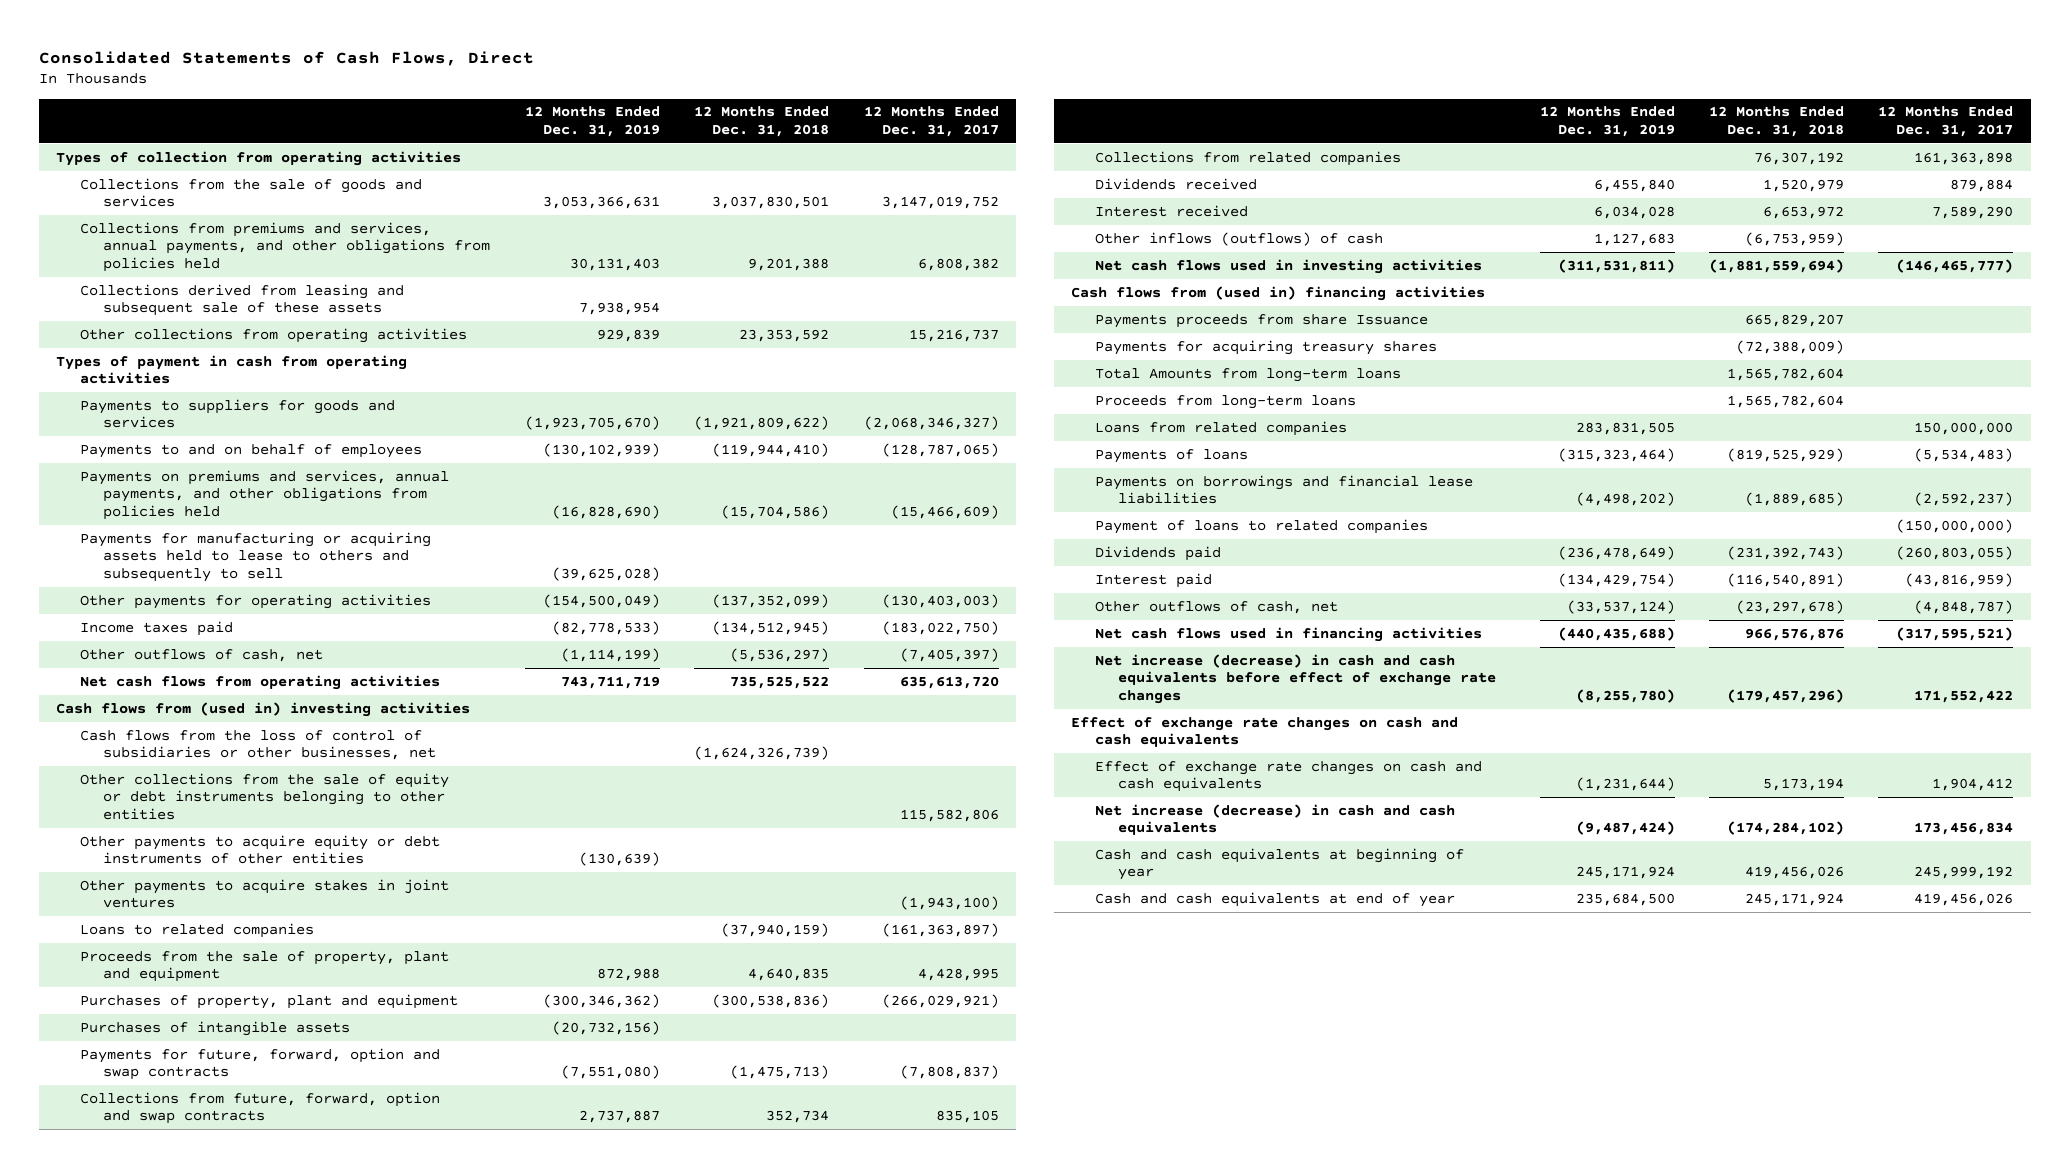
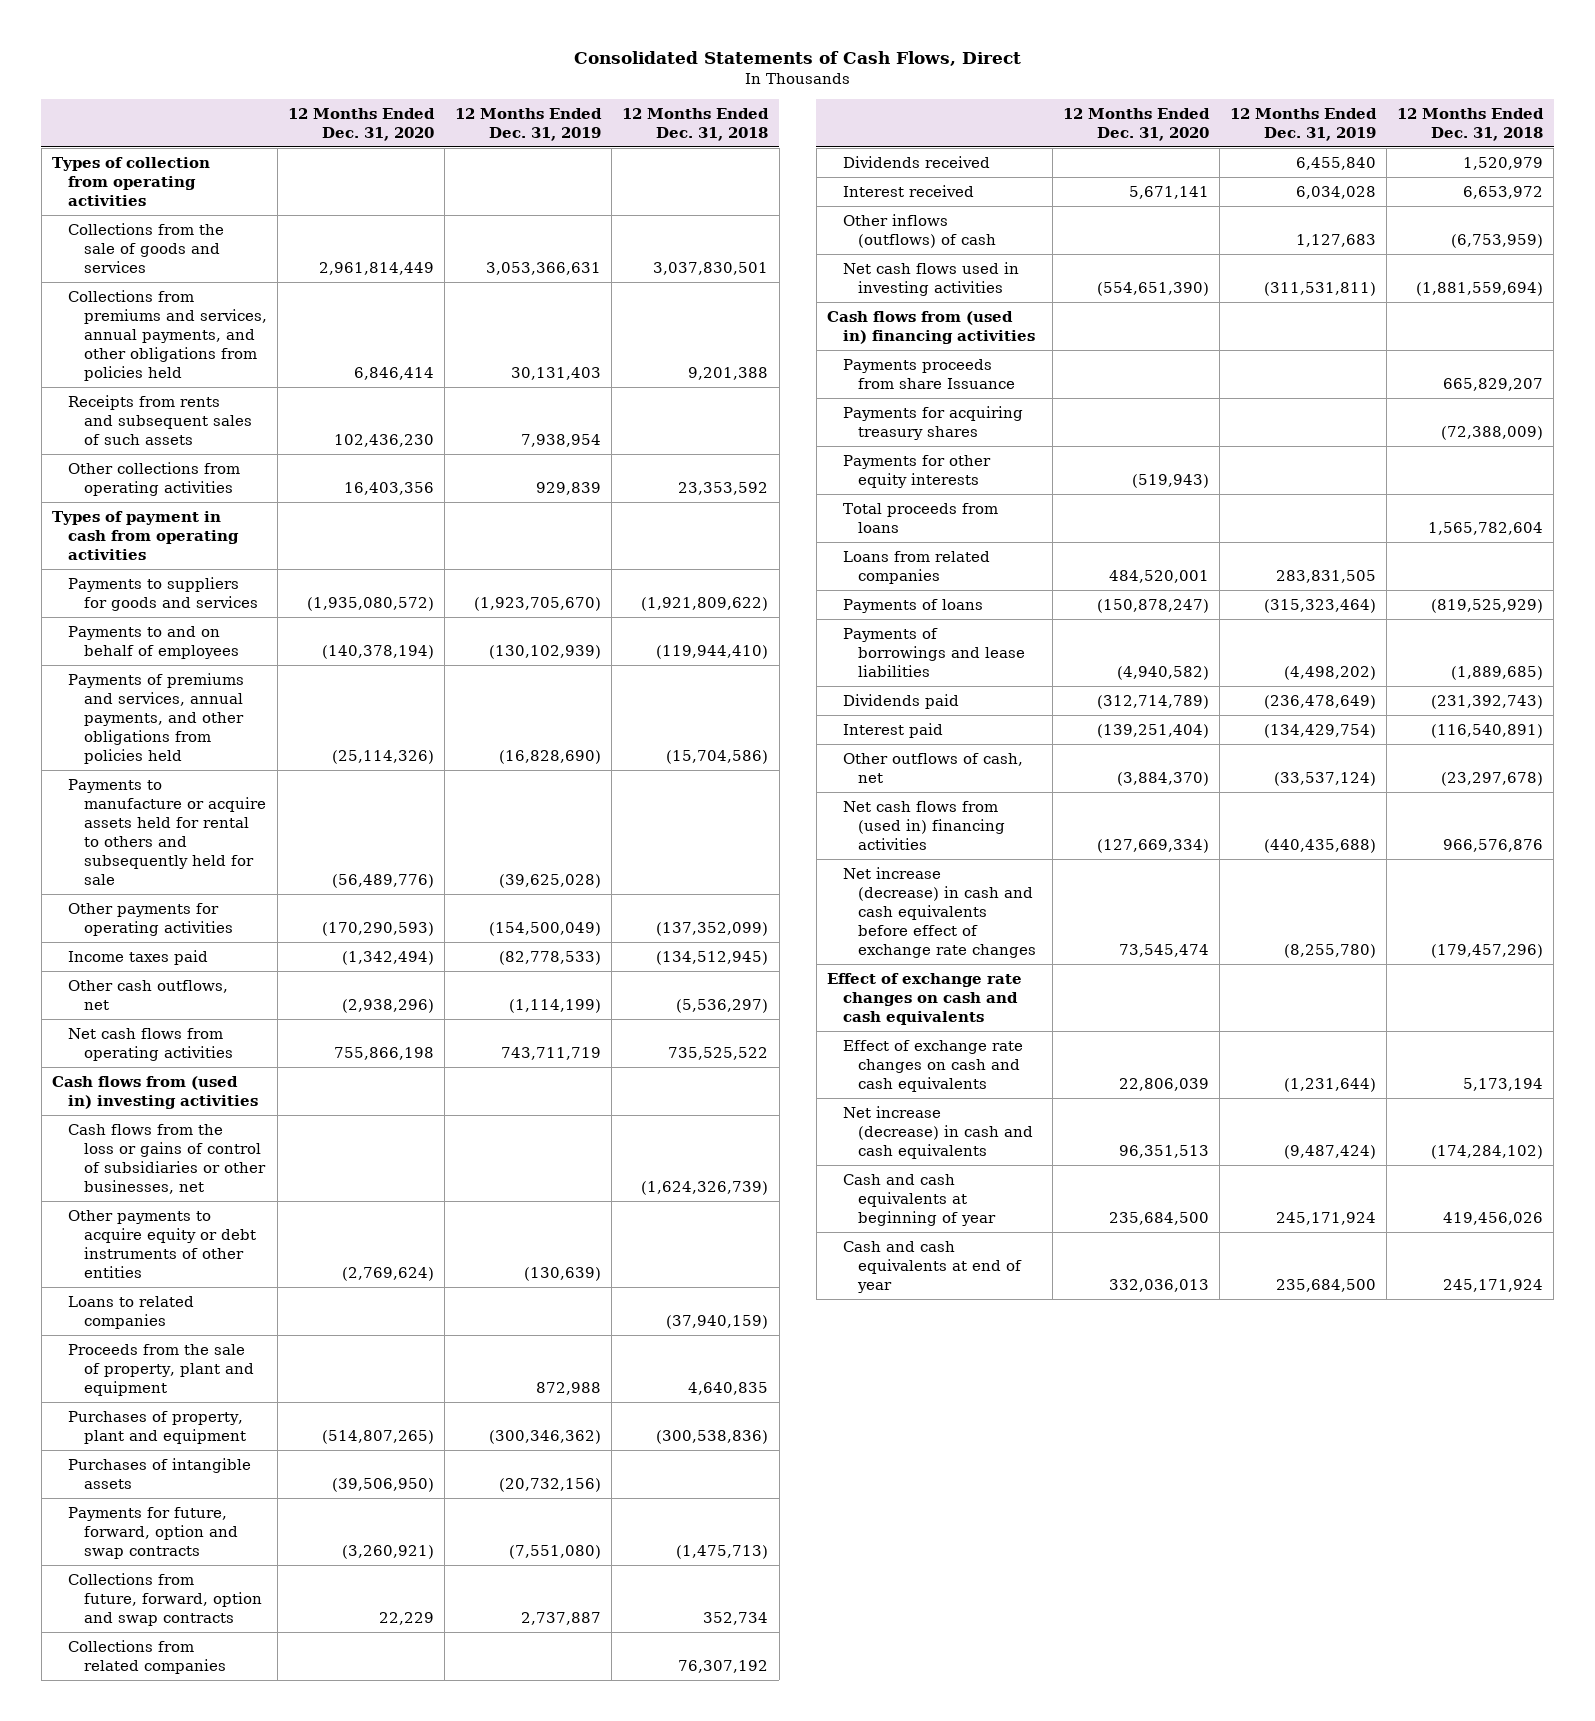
- | 12 Months Ended Dec. 31, 2019 | 12 Months Ended Dec. 31, 2018 | 12 Months Ended Dec. 31, 2017
+ | 12 Months Ended Dec. 31, 2020 | 12 Months Ended Dec. 31, 2019 | 12 Months Ended Dec. 31, 2018
- Collections derived from leasing and subsequent sale of these assets | 7,938,954 | |
+ Receipts from rents and subsequent sales of such assets | 102,436,230 | 7,938,954 |
- Payments on premiums and services, annual payments, and other obligations from policies held | (16,828,690) | (15,704,586) | (15,466,609)
- Payments for manufacturing or acquiring assets held to lease to others and subsequently to sell | (39,625,028) | |
+ Payments of premiums and services, annual payments, and other obligations from policies held | (25,114,326) | (16,828,690) | (15,704,586)
+ Payments to manufacture or acquire assets held for rental to others and subsequently held for sale | (56,489,776) | (39,625,028) |
- Other outflows of cash, net | (1,114,199) | (5,536,297) | (7,405,397)
+ Other cash outflows, net | (2,938,296) | (1,114,199) | (5,536,297)
- Cash flows from the loss of control of subsidiaries or other businesses, net | | (1,624,326,739) |
- Other collections from the sale of equity or debt instruments belonging to other entities | | | 115,582,806
+ Cash flows from the loss or gains of control of subsidiaries or other businesses, net | | | (1,624,326,739)
- Other payments to acquire stakes in joint ventures | | | (1,943,100)
- Total Amounts from long-term loans | | 1,565,782,604 |
- Proceeds from long-term loans | | 1,565,782,604 |
+ Payments for other equity interests | (519,943) | |
+ Total proceeds from loans | | | 1,565,782,604
- Payments on borrowings and financial lease liabilities | (4,498,202) | (1,889,685) | (2,592,237)
- Payment of loans to related companies | | | (150,000,000)
+ Payments of borrowings and lease liabilities | (4,940,582) | (4,498,202) | (1,889,685)
- Net cash flows used in financing activities | (440,435,688) | 966,576,876 | (317,595,521)
+ Net cash flows from (used in) financing activities | (127,669,334) | (440,435,688) | 966,576,876

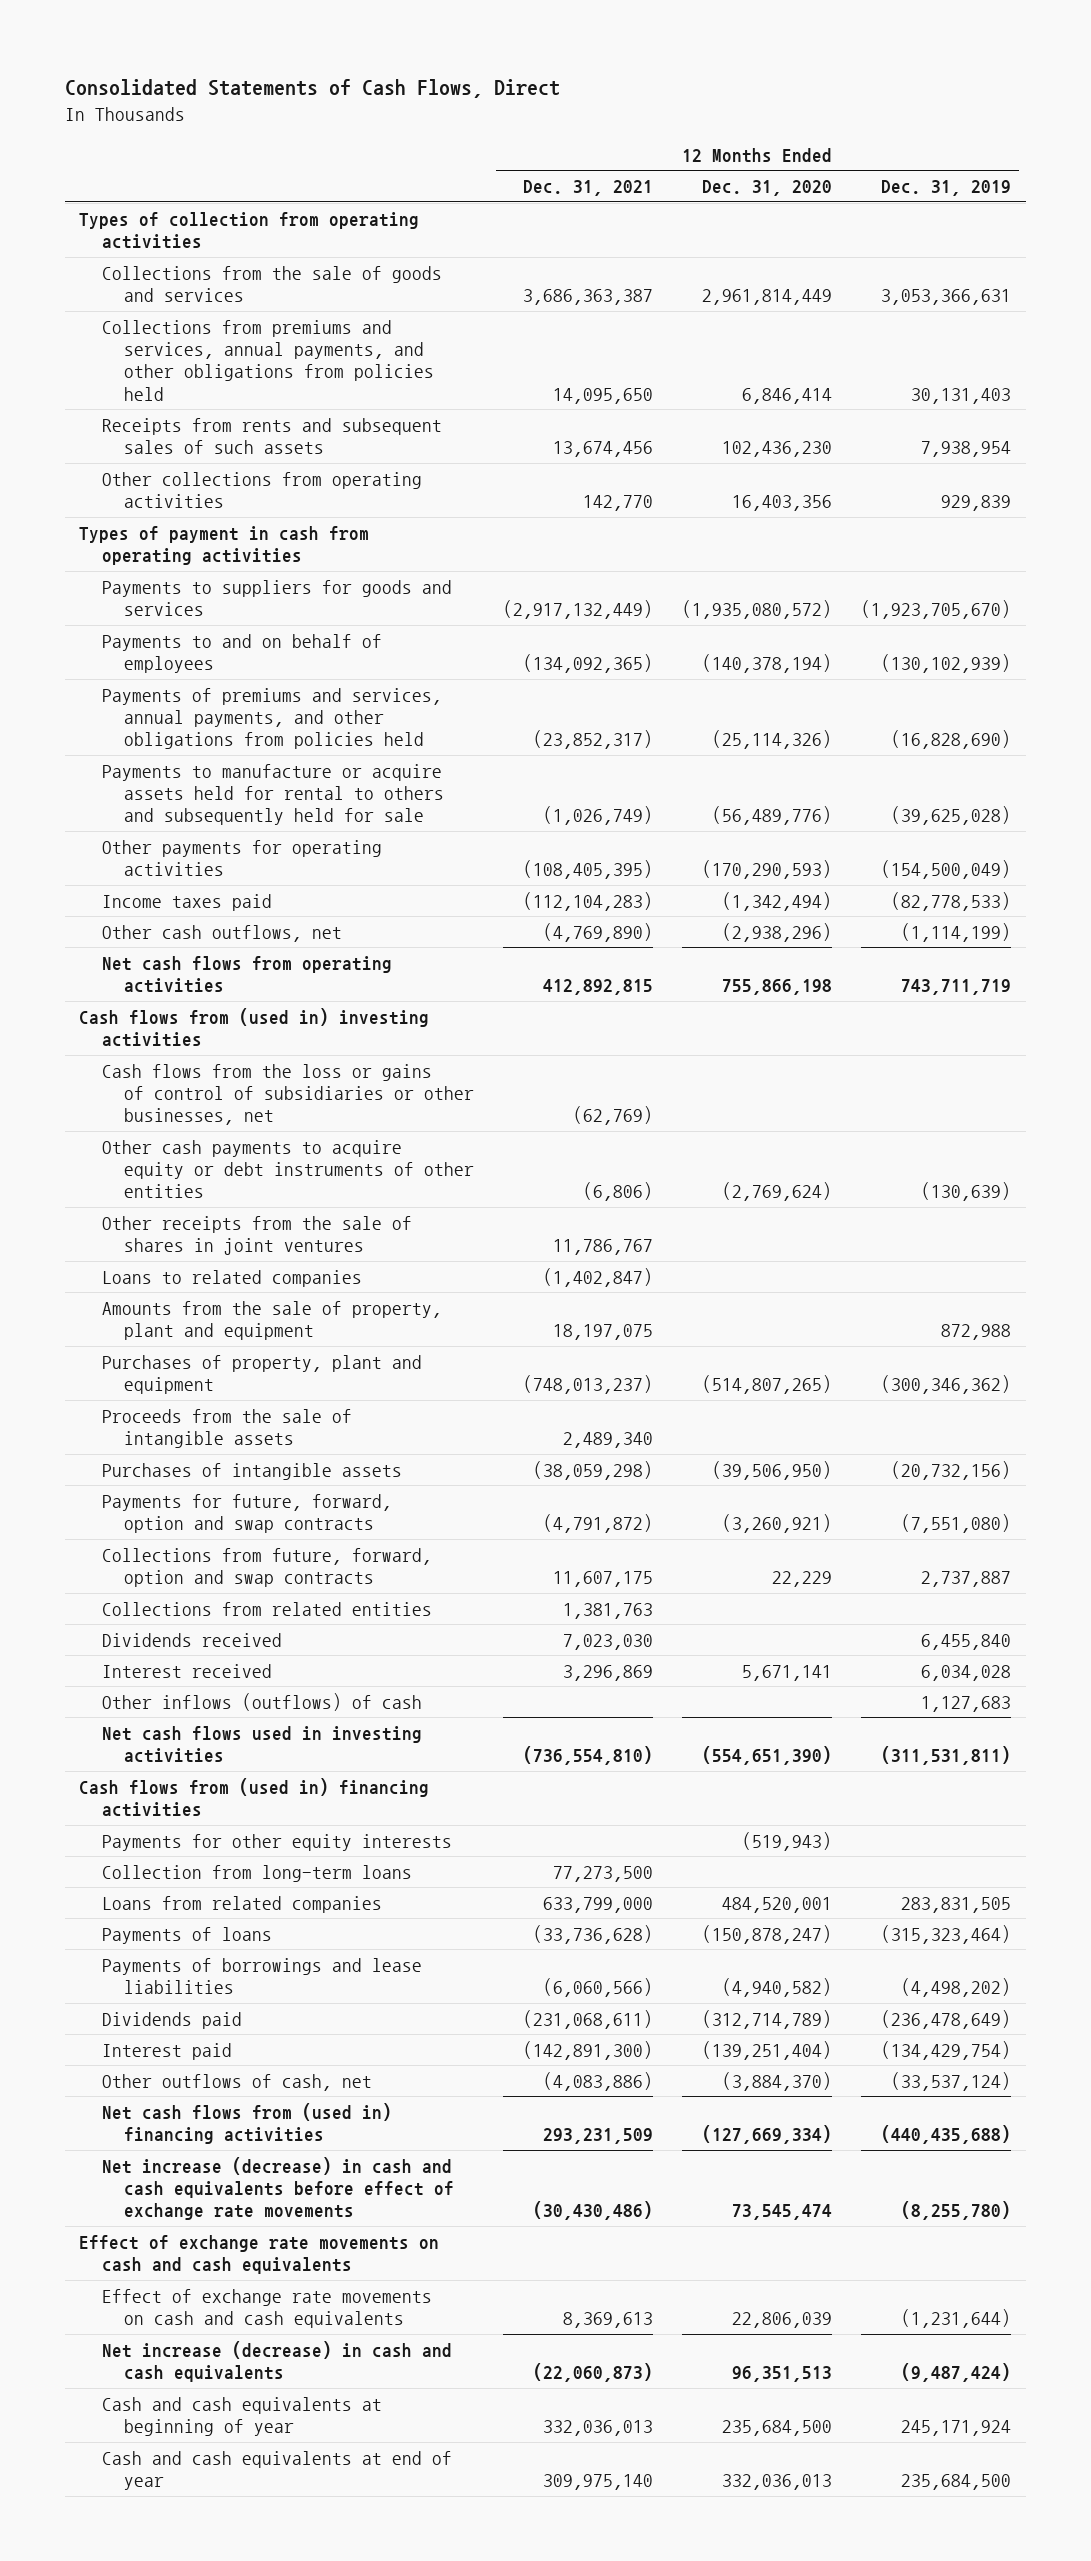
- | 12 Months Ended Dec. 31, 2020 | 12 Months Ended Dec. 31, 2019 | 12 Months Ended Dec. 31, 2018
+ | 12 Months Ended Dec. 31, 2021 | 12 Months Ended Dec. 31, 2020 | 12 Months Ended Dec. 31, 2019
- Other payments to acquire equity or debt instruments of other entities | (2,769,624) | (130,639) |
+ Other cash payments to acquire equity or debt instruments of other entities | (6,806) | (2,769,624) | (130,639)
+ Other receipts from the sale of shares in joint ventures | 11,786,767 | |
- Proceeds from the sale of property, plant and equipment | | 872,988 | 4,640,835
+ Amounts from the sale of property, plant and equipment | 18,197,075 | | 872,988
+ Proceeds from the sale of intangible assets | 2,489,340 | |
- Collections from related companies | | | 76,307,192
+ Collections from related entities | 1,381,763 | |
- Payments proceeds from share Issuance | | | 665,829,207
- Payments for acquiring treasury shares | | | (72,388,009)
- Total proceeds from loans | | | 1,565,782,604
+ Collection from long-term loans | 77,273,500 | |
- Net increase (decrease) in cash and cash equivalents before effect of exchange rate changes | 73,545,474 | (8,255,780) | (179,457,296)
- Effect of exchange rate changes on cash and cash equivalents
- Effect of exchange rate changes on cash and cash equivalents | 22,806,039 | (1,231,644) | 5,173,194
+ Net increase (decrease) in cash and cash equivalents before effect of exchange rate movements | (30,430,486) | 73,545,474 | (8,255,780)
+ Effect of exchange rate movements on cash and cash equivalents
+ Effect of exchange rate movements on cash and cash equivalents | 8,369,613 | 22,806,039 | (1,231,644)

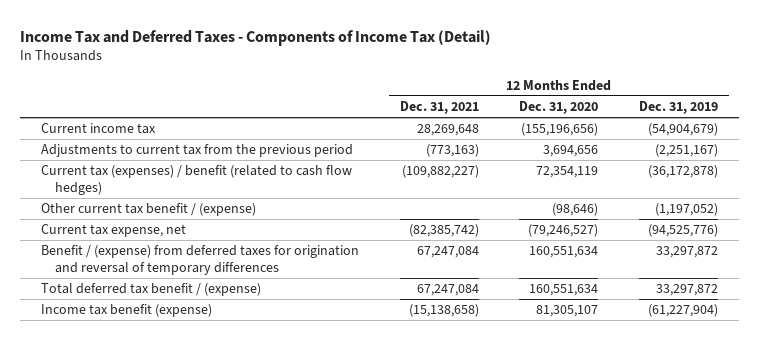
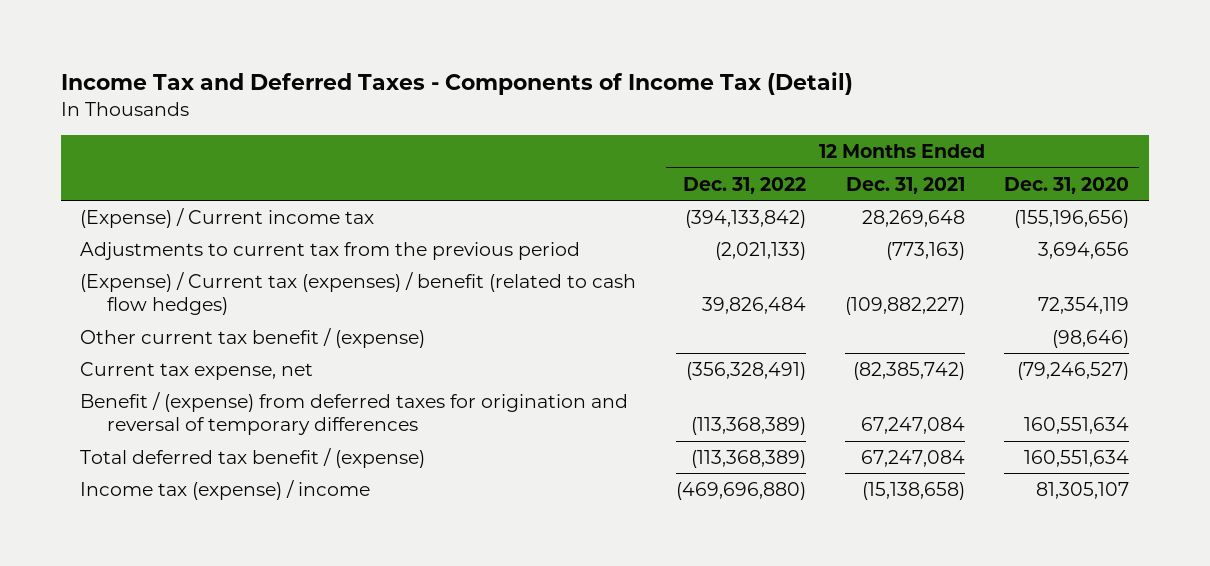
- | 12 Months Ended Dec. 31, 2021 | 12 Months Ended Dec. 31, 2020 | 12 Months Ended Dec. 31, 2019
+ | 12 Months Ended Dec. 31, 2022 | 12 Months Ended Dec. 31, 2021 | 12 Months Ended Dec. 31, 2020
- Current income tax | 28,269,648 | (155,196,656) | (54,904,679)
+ (Expense) / Current income tax | (394,133,842) | 28,269,648 | (155,196,656)
- Current tax (expenses) / benefit (related to cash flow hedges) | (109,882,227) | 72,354,119 | (36,172,878)
+ (Expense) / Current tax (expenses) / benefit (related to cash flow hedges) | 39,826,484 | (109,882,227) | 72,354,119
- Income tax benefit (expense) | (15,138,658) | 81,305,107 | (61,227,904)
+ Income tax (expense) / income | (469,696,880) | (15,138,658) | 81,305,107

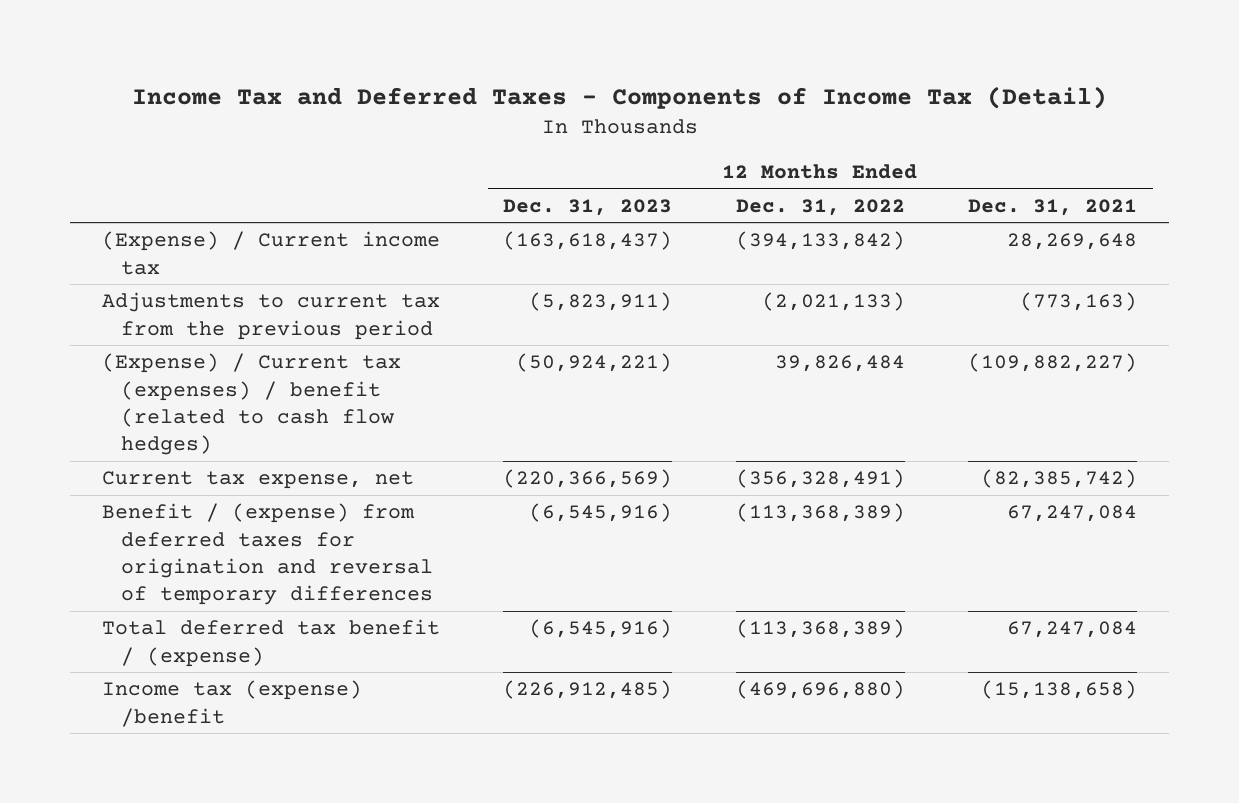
- | 12 Months Ended Dec. 31, 2022 | 12 Months Ended Dec. 31, 2021 | 12 Months Ended Dec. 31, 2020
+ | 12 Months Ended Dec. 31, 2023 | 12 Months Ended Dec. 31, 2022 | 12 Months Ended Dec. 31, 2021
- Other current tax benefit / (expense) | | | (98,646)
- Income tax (expense) / income | (469,696,880) | (15,138,658) | 81,305,107
+ Income tax (expense) /benefit | (226,912,485) | (469,696,880) | (15,138,658)

